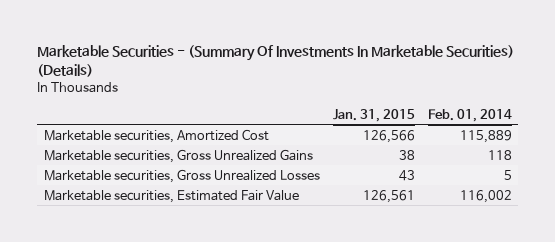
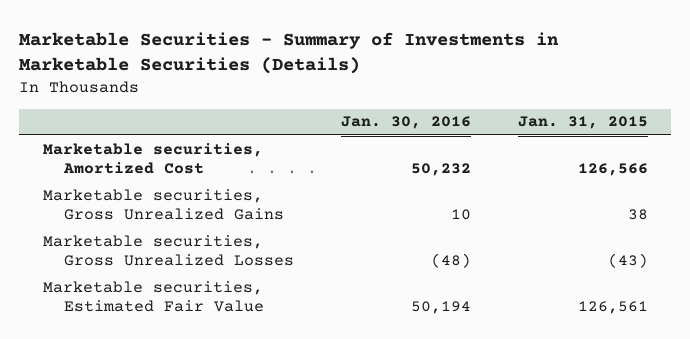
- Marketable Securities - (Summary Of Investments In Marketable Securities) (Details)
+ Marketable Securities - Summary of Investments in Marketable Securities (Details)
- | Jan. 31, 2015 | Feb. 01, 2014
+ | Jan. 30, 2016 | Jan. 31, 2015
- Marketable securities, Gross Unrealized Losses | 43 | 5
+ Marketable securities, Gross Unrealized Losses | (48) | (43)

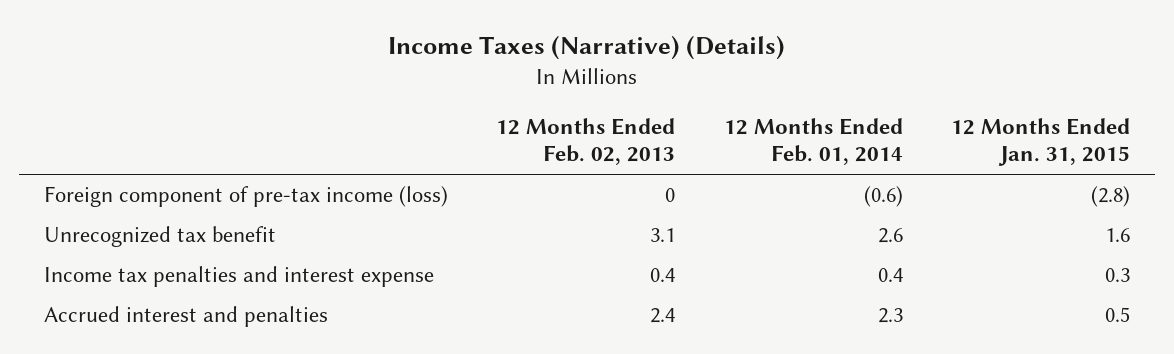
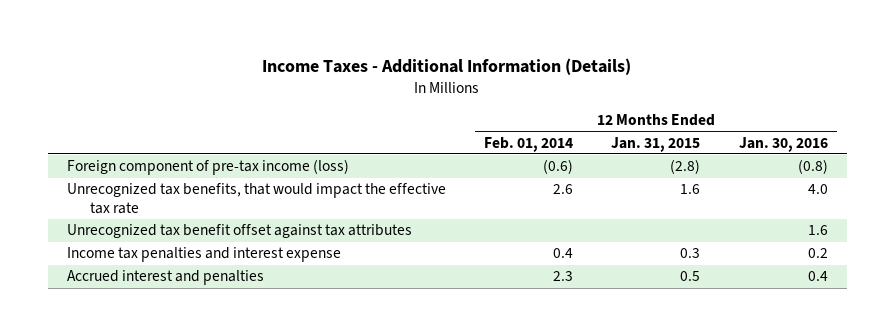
- Income Taxes (Narrative) (Details)
+ Income Taxes - Additional Information (Details)
- | 12 Months Ended Feb. 02, 2013 | 12 Months Ended Feb. 01, 2014 | 12 Months Ended Jan. 31, 2015
+ | 12 Months Ended Feb. 01, 2014 | 12 Months Ended Jan. 31, 2015 | 12 Months Ended Jan. 30, 2016
- Unrecognized tax benefit | 3.1 | 2.6 | 1.6
+ Unrecognized tax benefits, that would impact the effective tax rate | 2.6 | 1.6 | 4.0
+ Unrecognized tax benefit offset against tax attributes | | | 1.6

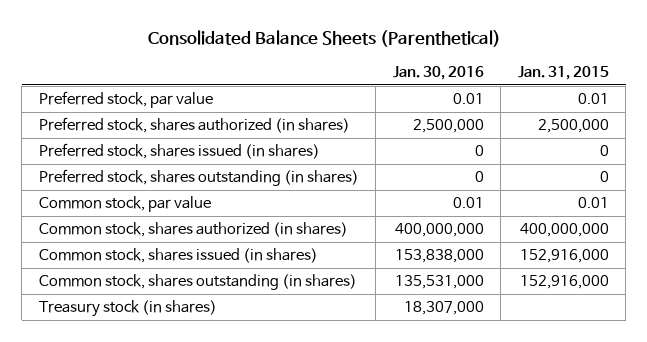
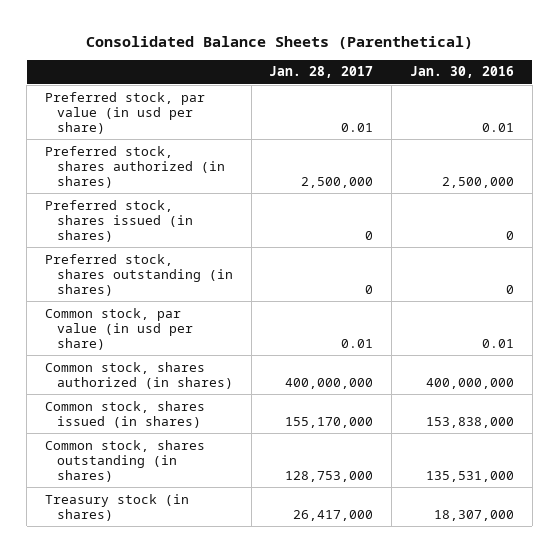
- | Jan. 30, 2016 | Jan. 31, 2015
+ | Jan. 28, 2017 | Jan. 30, 2016
- Preferred stock, par value | 0.01 | 0.01
+ Preferred stock, par value (in usd per share) | 0.01 | 0.01
- Common stock, par value | 0.01 | 0.01
+ Common stock, par value (in usd per share) | 0.01 | 0.01

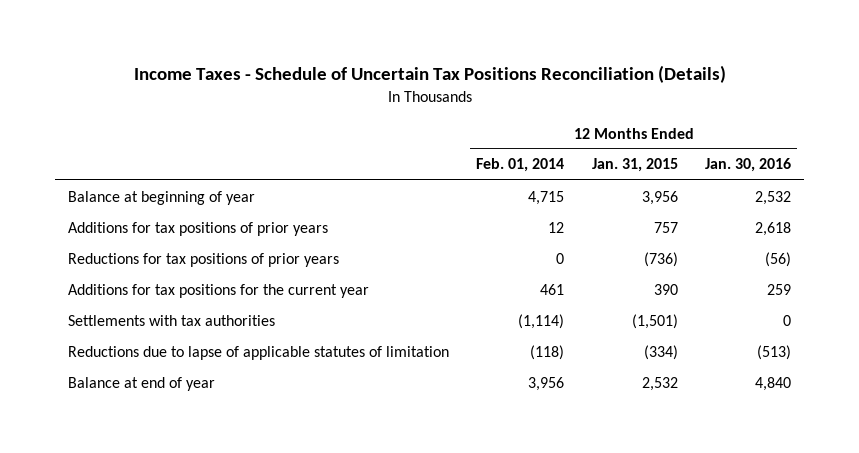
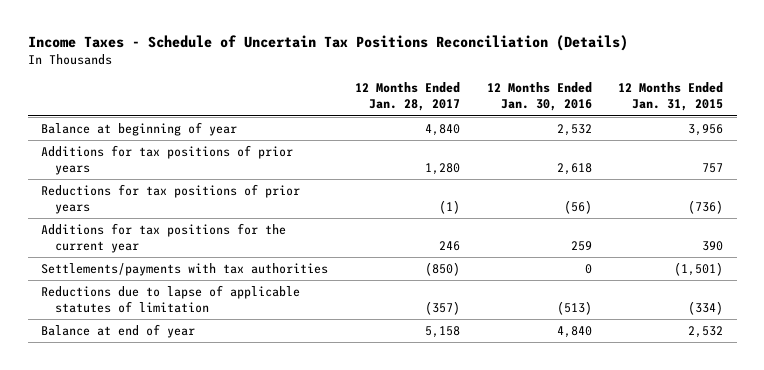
- | 12 Months Ended Feb. 01, 2014 | 12 Months Ended Jan. 31, 2015 | 12 Months Ended Jan. 30, 2016
+ | 12 Months Ended Jan. 28, 2017 | 12 Months Ended Jan. 30, 2016 | 12 Months Ended Jan. 31, 2015
- Settlements with tax authorities | (1,114) | (1,501) | 0
+ Settlements/payments with tax authorities | (850) | 0 | (1,501)

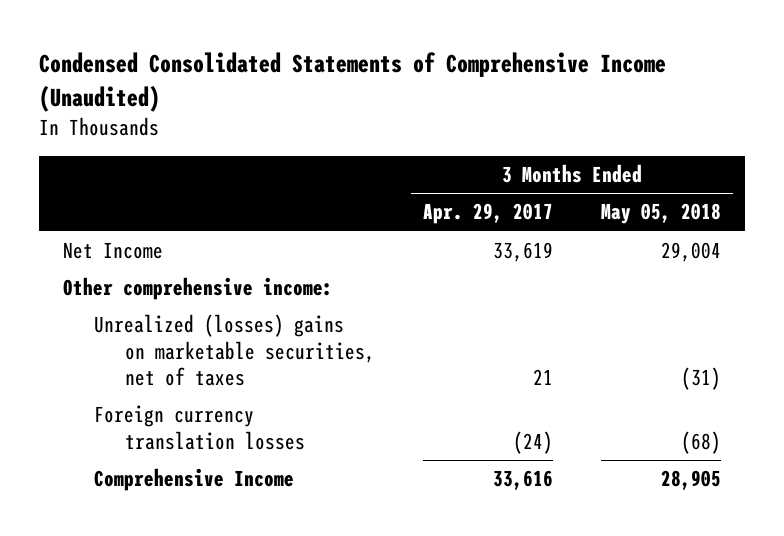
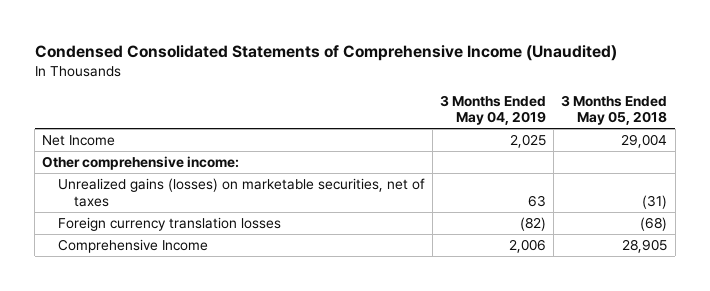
- | 3 Months Ended Apr. 29, 2017 | 3 Months Ended May 05, 2018
+ | 3 Months Ended May 04, 2019 | 3 Months Ended May 05, 2018
- Unrealized (losses) gains on marketable securities, net of taxes | 21 | (31)
+ Unrealized gains (losses) on marketable securities, net of taxes | 63 | (31)

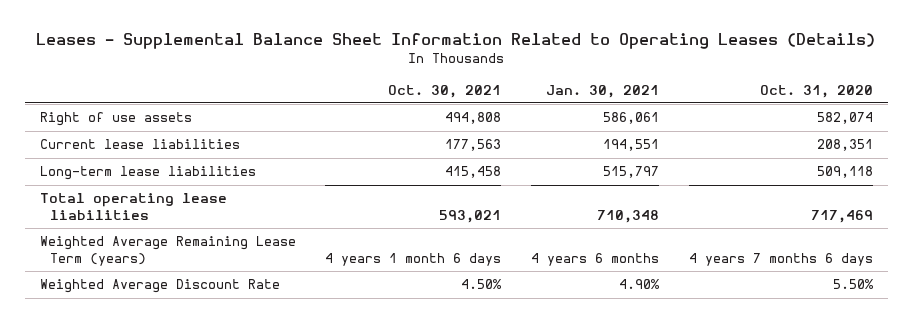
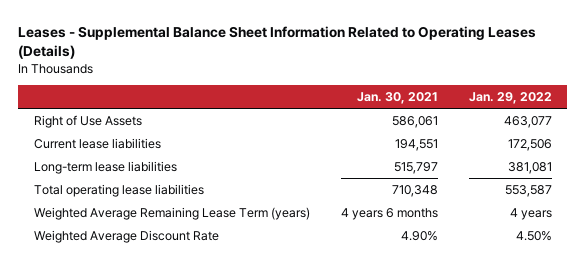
- | Oct. 30, 2021 | Jan. 30, 2021 | Oct. 31, 2020
+ | Jan. 30, 2021 | Jan. 29, 2022
- Right of use assets | 494,808 | 586,061 | 582,074
+ Right of Use Assets | 586,061 | 463,077

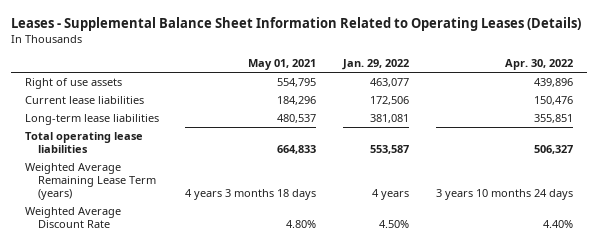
- | Jan. 30, 2021 | Jan. 29, 2022
+ | May 01, 2021 | Jan. 29, 2022 | Apr. 30, 2022
- Right of Use Assets | 586,061 | 463,077
+ Right of use assets | 554,795 | 463,077 | 439,896

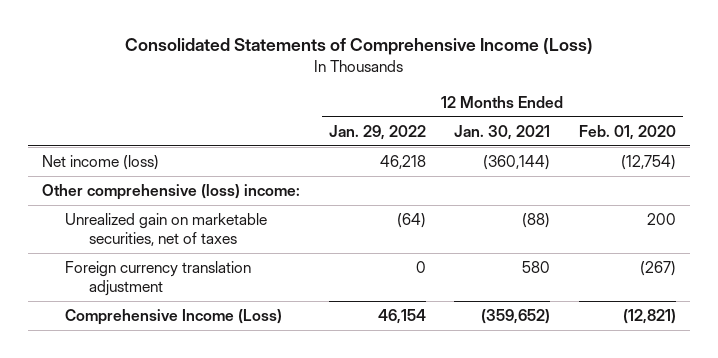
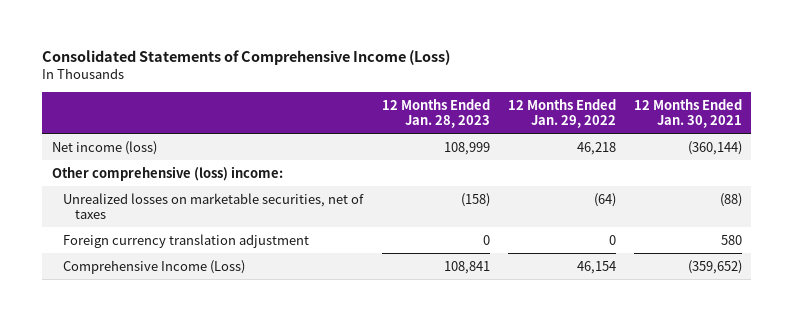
- | 12 Months Ended Jan. 29, 2022 | 12 Months Ended Jan. 30, 2021 | 12 Months Ended Feb. 01, 2020
+ | 12 Months Ended Jan. 28, 2023 | 12 Months Ended Jan. 29, 2022 | 12 Months Ended Jan. 30, 2021
- Unrealized gain on marketable securities, net of taxes | (64) | (88) | 200
+ Unrealized losses on marketable securities, net of taxes | (158) | (64) | (88)

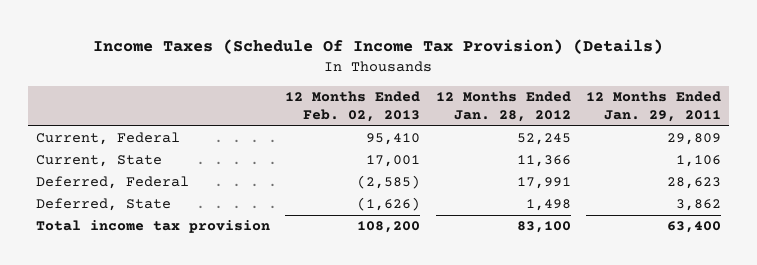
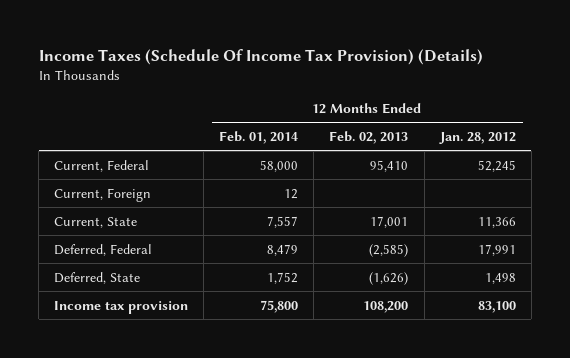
- | 12 Months Ended Feb. 02, 2013 | 12 Months Ended Jan. 28, 2012 | 12 Months Ended Jan. 29, 2011
+ | 12 Months Ended Feb. 01, 2014 | 12 Months Ended Feb. 02, 2013 | 12 Months Ended Jan. 28, 2012
+ Current, Foreign | 12 | |
- Total income tax provision | 108,200 | 83,100 | 63,400
+ Income tax provision | 75,800 | 108,200 | 83,100

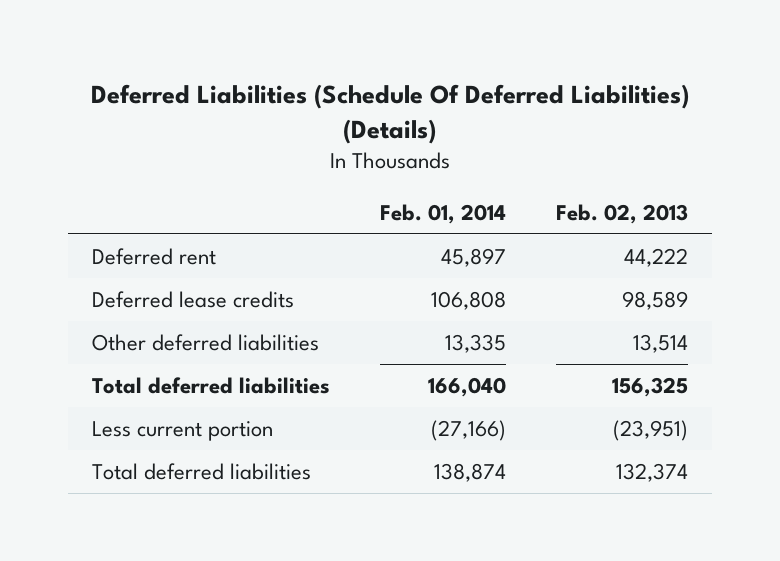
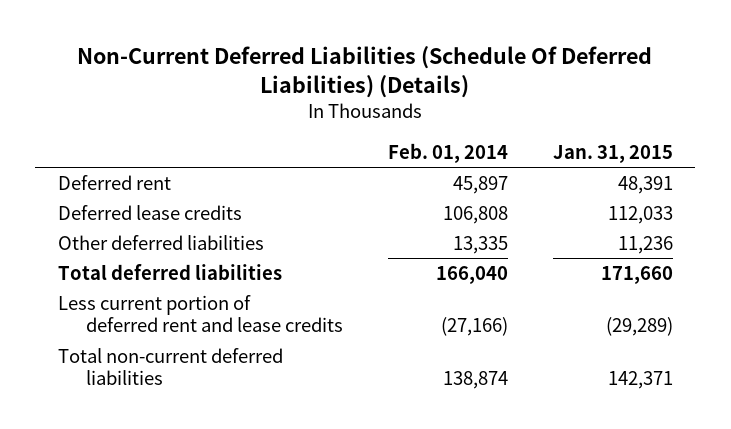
- Deferred Liabilities (Schedule Of Deferred Liabilities) (Details)
+ Non-Current Deferred Liabilities (Schedule Of Deferred Liabilities) (Details)
- | Feb. 01, 2014 | Feb. 02, 2013
+ | Feb. 01, 2014 | Jan. 31, 2015
- Less current portion | (27,166) | (23,951)
- Total deferred liabilities | 138,874 | 132,374
+ Less current portion of deferred rent and lease credits | (27,166) | (29,289)
+ Total non-current deferred liabilities | 138,874 | 142,371

